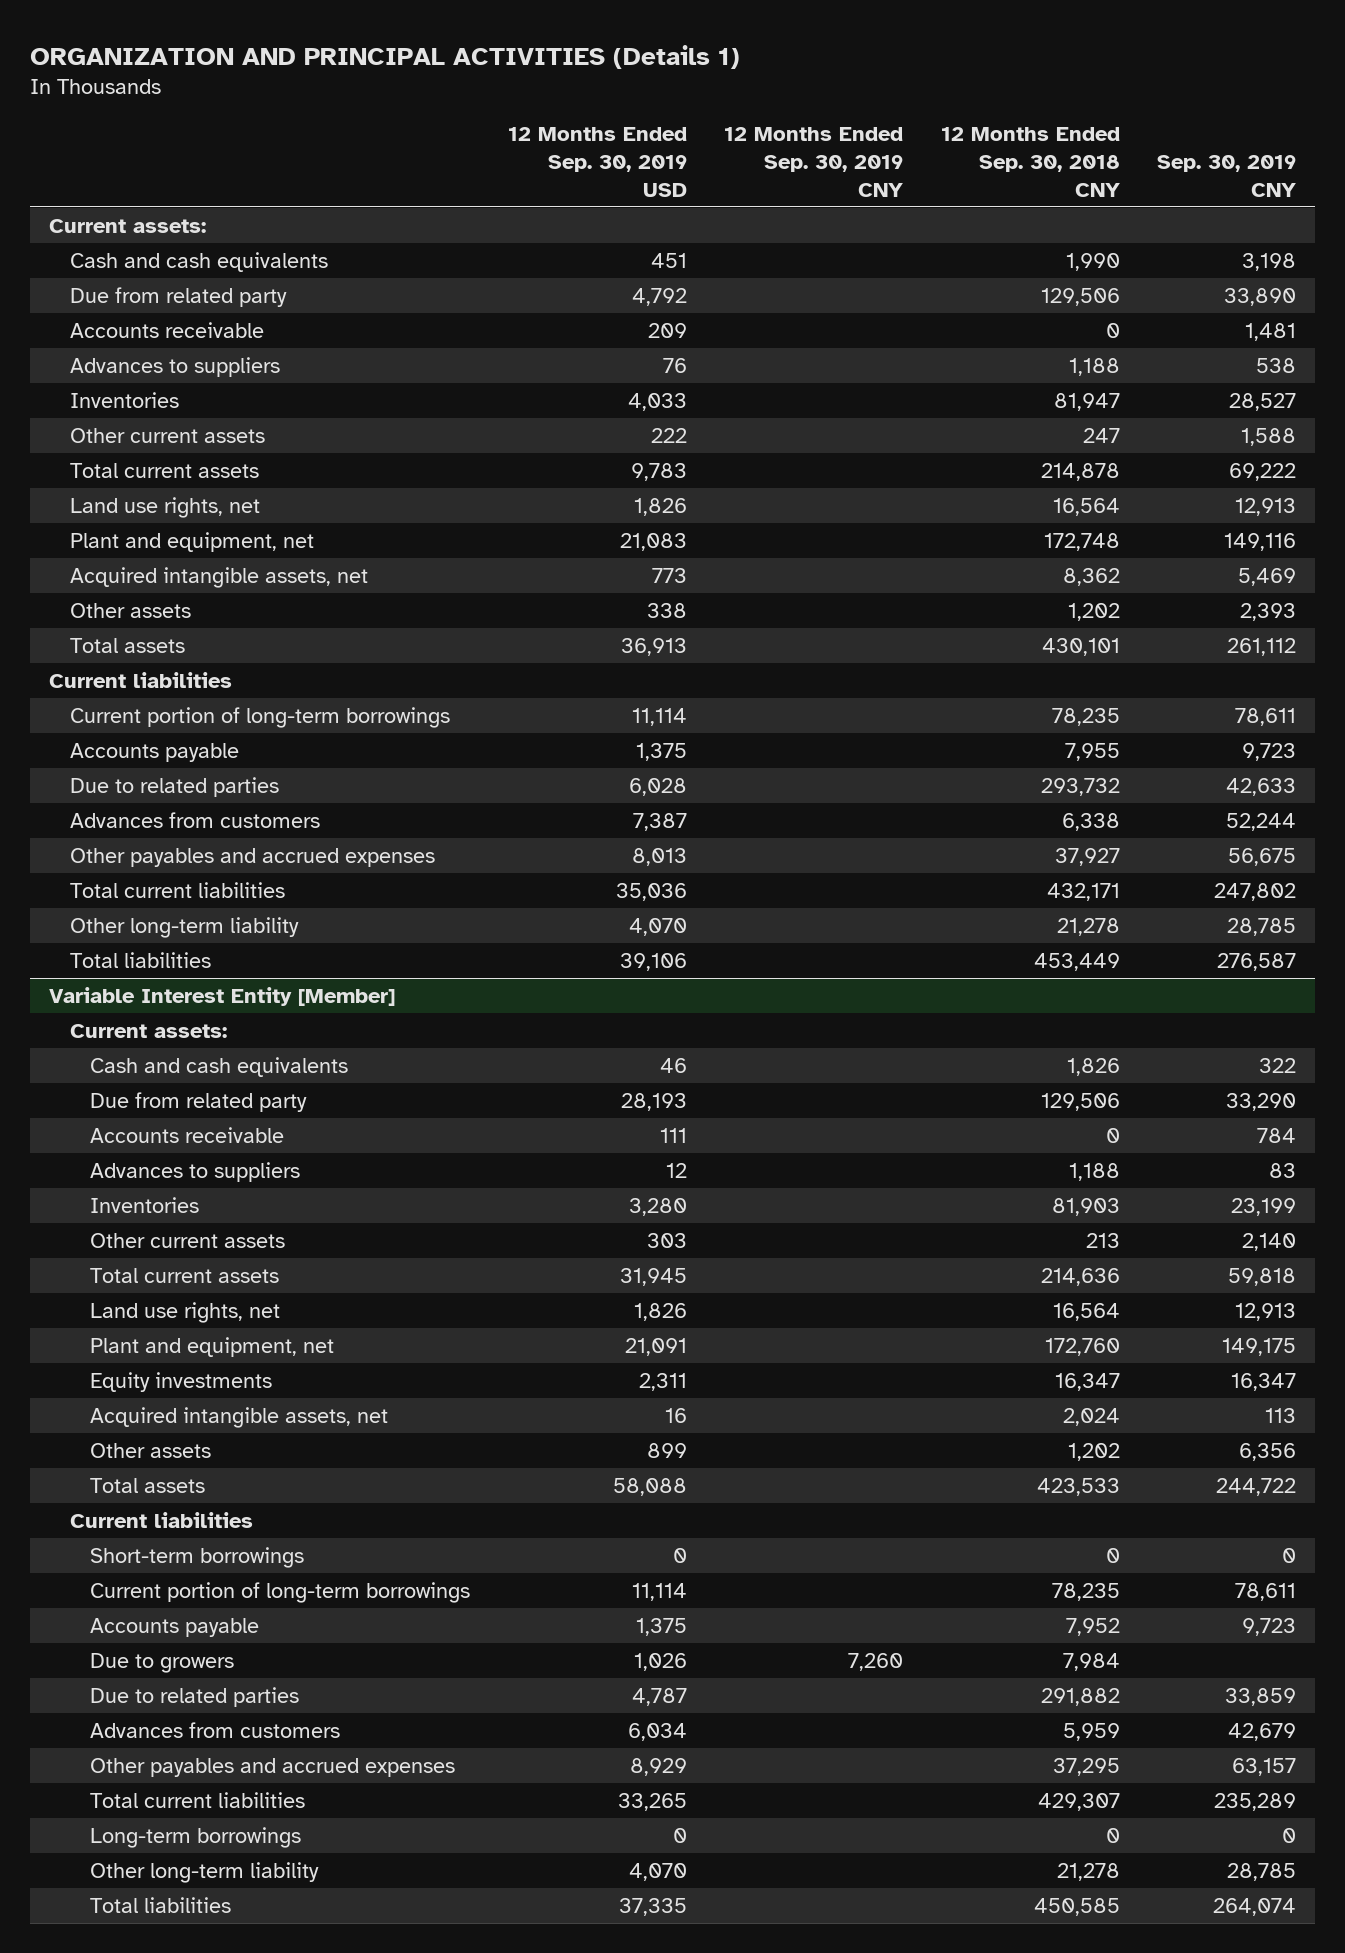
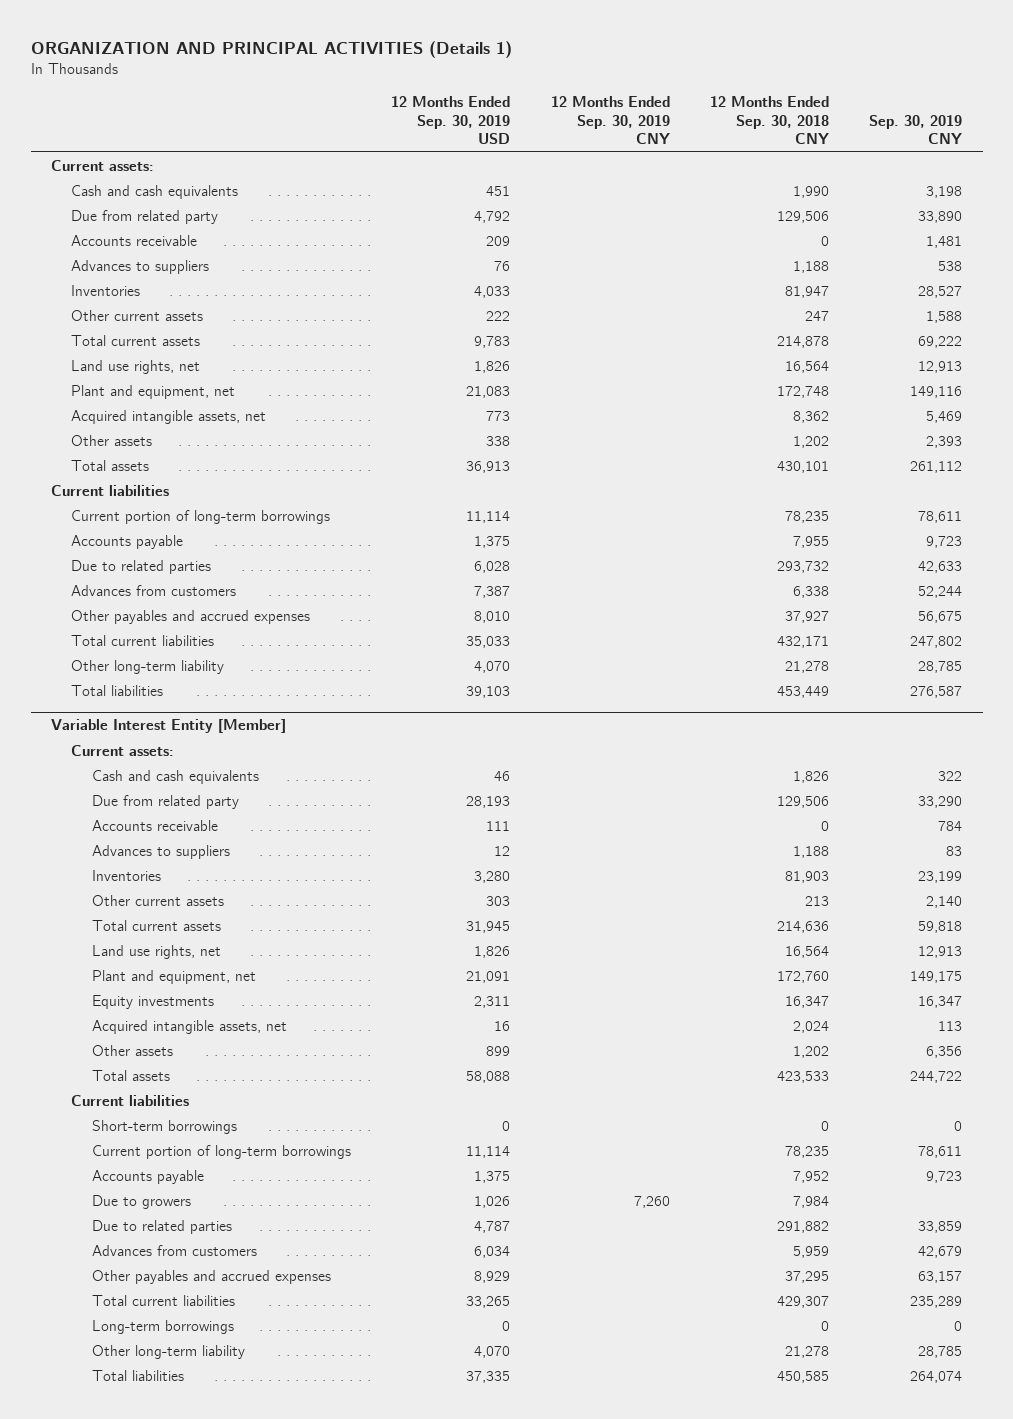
- Other payables and accrued expenses | 8,013 | | 37,927 | 56,675
- Total current liabilities | 35,036 | | 432,171 | 247,802
+ Other payables and accrued expenses | 8,010 | | 37,927 | 56,675
+ Total current liabilities | 35,033 | | 432,171 | 247,802
- Total liabilities | 39,106 | | 453,449 | 276,587
+ Total liabilities | 39,103 | | 453,449 | 276,587

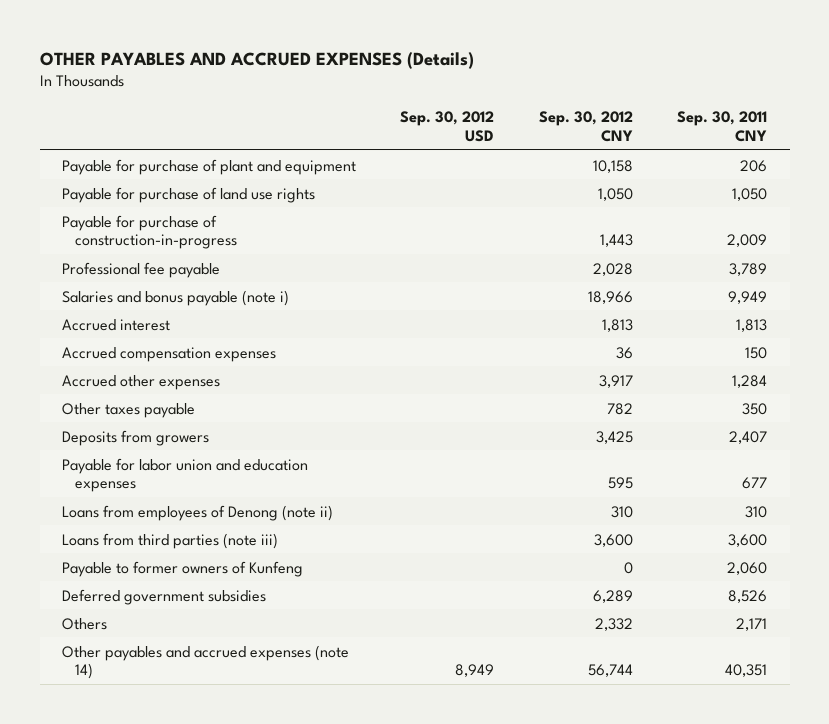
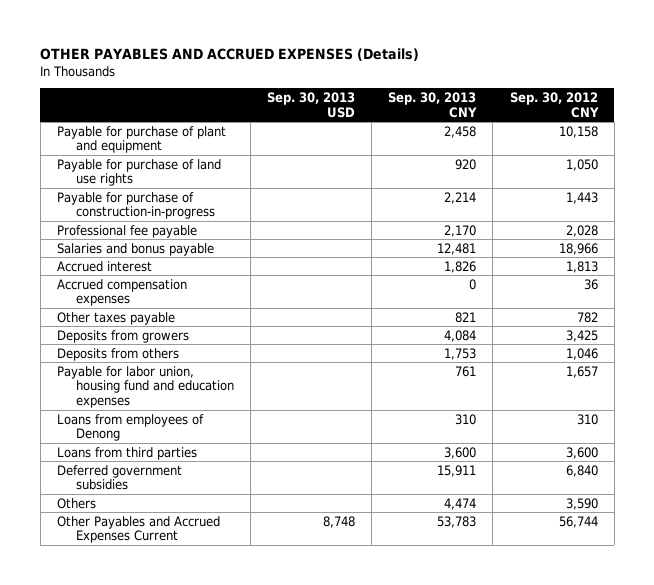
- | Sep. 30, 2012 USD | Sep. 30, 2012 CNY | Sep. 30, 2011 CNY
+ | Sep. 30, 2013 USD | Sep. 30, 2013 CNY | Sep. 30, 2012 CNY
- Salaries and bonus payable (note i) | | 18,966 | 9,949
+ Salaries and bonus payable | | 12,481 | 18,966
- Accrued other expenses | | 3,917 | 1,284
- Payable for labor union and education expenses | | 595 | 677
- Loans from employees of Denong (note ii) | | 310 | 310
- Loans from third parties (note iii) | | 3,600 | 3,600
- Payable to former owners of Kunfeng | | 0 | 2,060
- Deferred government subsidies | | 6,289 | 8,526
- Others | | 2,332 | 2,171
- Other payables and accrued expenses (note 14) | 8,949 | 56,744 | 40,351
+ Deposits from others | | 1,753 | 1,046
+ Payable for labor union, housing fund and education expenses | | 761 | 1,657
+ Loans from employees of Denong | | 310 | 310
+ Loans from third parties | | 3,600 | 3,600
+ Deferred government subsidies | | 15,911 | 6,840
+ Others | | 4,474 | 3,590
+ Other Payables and Accrued Expenses Current | 8,748 | 53,783 | 56,744

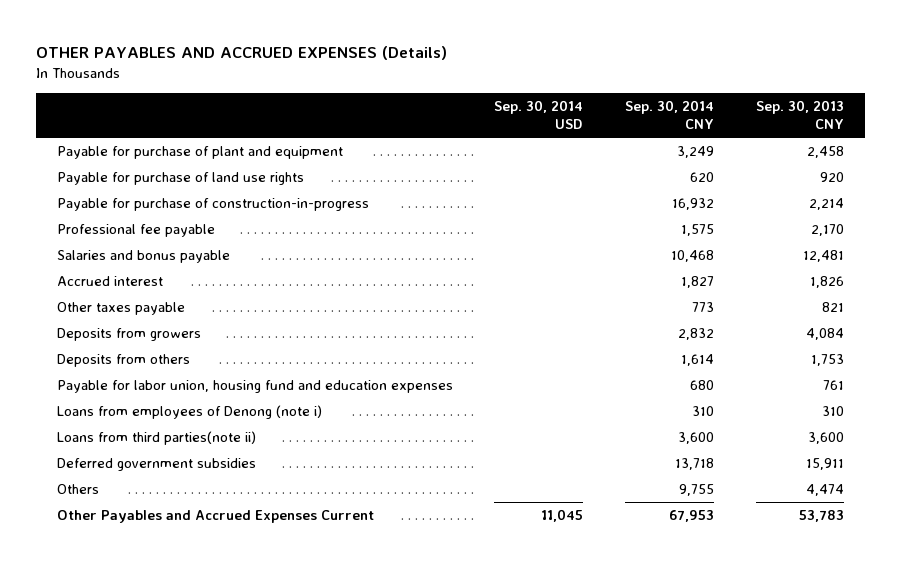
- | Sep. 30, 2013 USD | Sep. 30, 2013 CNY | Sep. 30, 2012 CNY
+ | Sep. 30, 2014 USD | Sep. 30, 2014 CNY | Sep. 30, 2013 CNY
- Accrued compensation expenses | | 0 | 36
- Loans from employees of Denong | | 310 | 310
- Loans from third parties | | 3,600 | 3,600
+ Loans from employees of Denong (note i) | | 310 | 310
+ Loans from third parties(note ii) | | 3,600 | 3,600

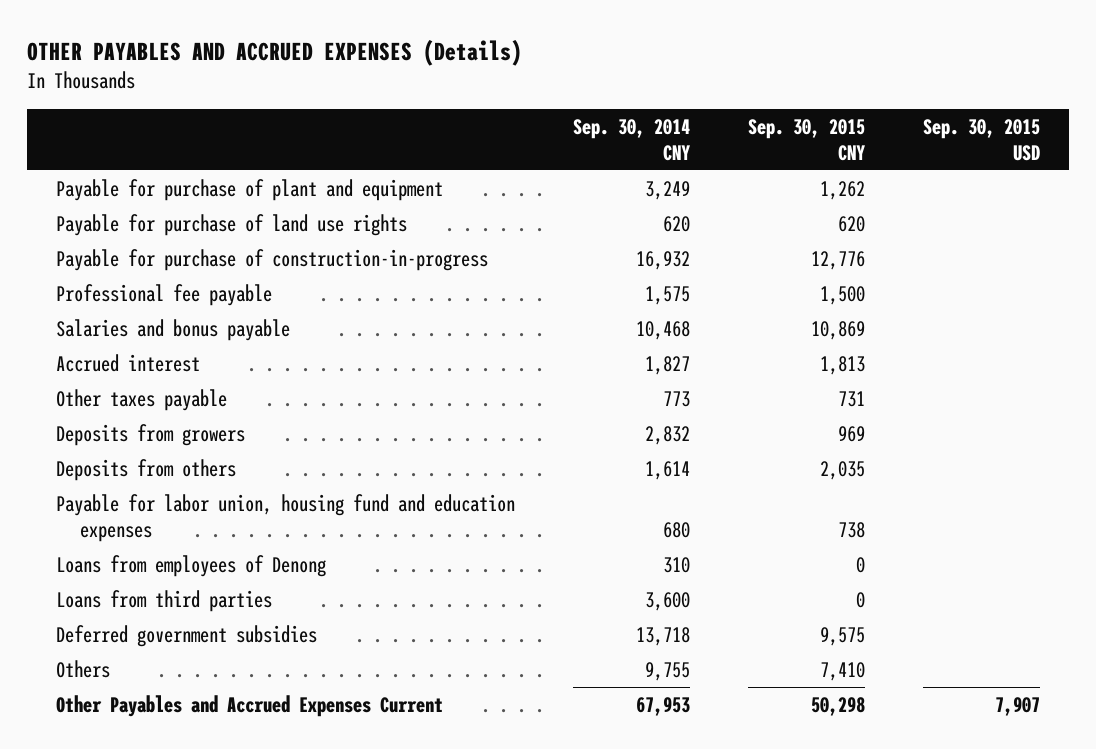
- | Sep. 30, 2014 USD | Sep. 30, 2014 CNY | Sep. 30, 2013 CNY
+ | Sep. 30, 2014 CNY | Sep. 30, 2015 CNY | Sep. 30, 2015 USD
- Loans from employees of Denong (note i) | | 310 | 310
- Loans from third parties(note ii) | | 3,600 | 3,600
+ Loans from employees of Denong | 310 | 0 |
+ Loans from third parties | 3,600 | 0 |

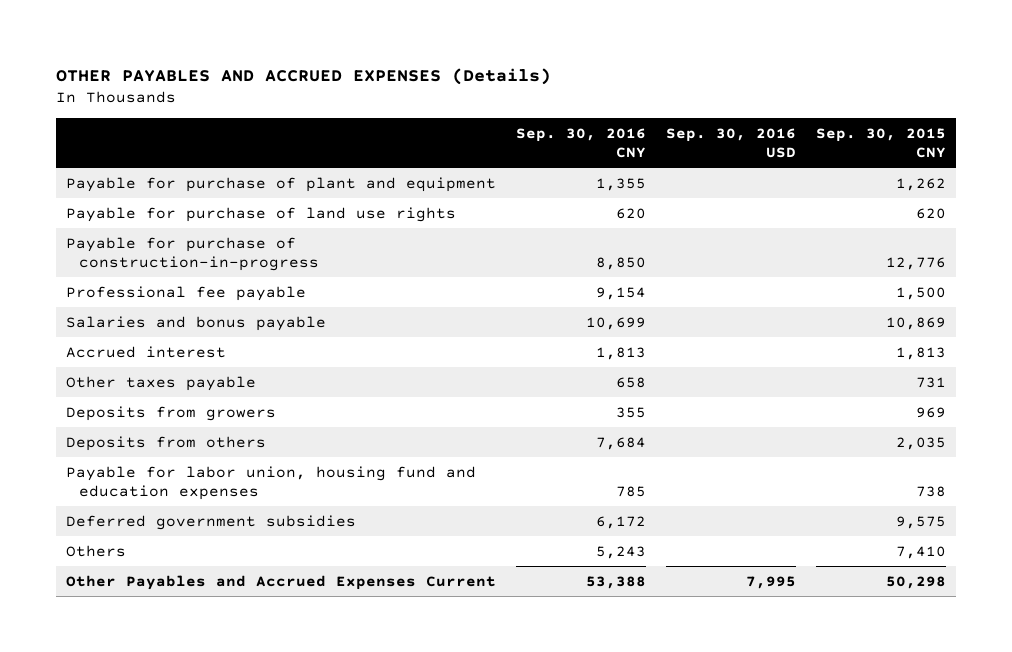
- | Sep. 30, 2014 CNY | Sep. 30, 2015 CNY | Sep. 30, 2015 USD
+ | Sep. 30, 2016 CNY | Sep. 30, 2016 USD | Sep. 30, 2015 CNY
- Loans from employees of Denong | 310 | 0 |
- Loans from third parties | 3,600 | 0 |

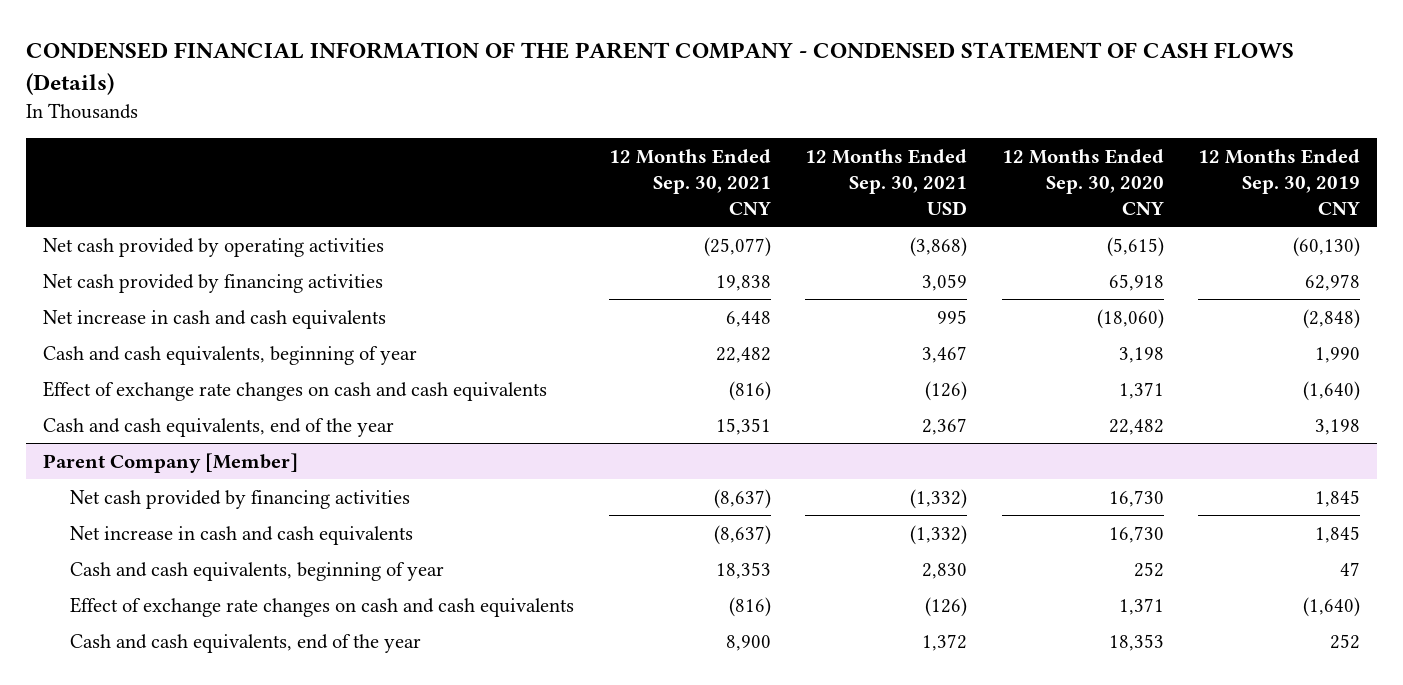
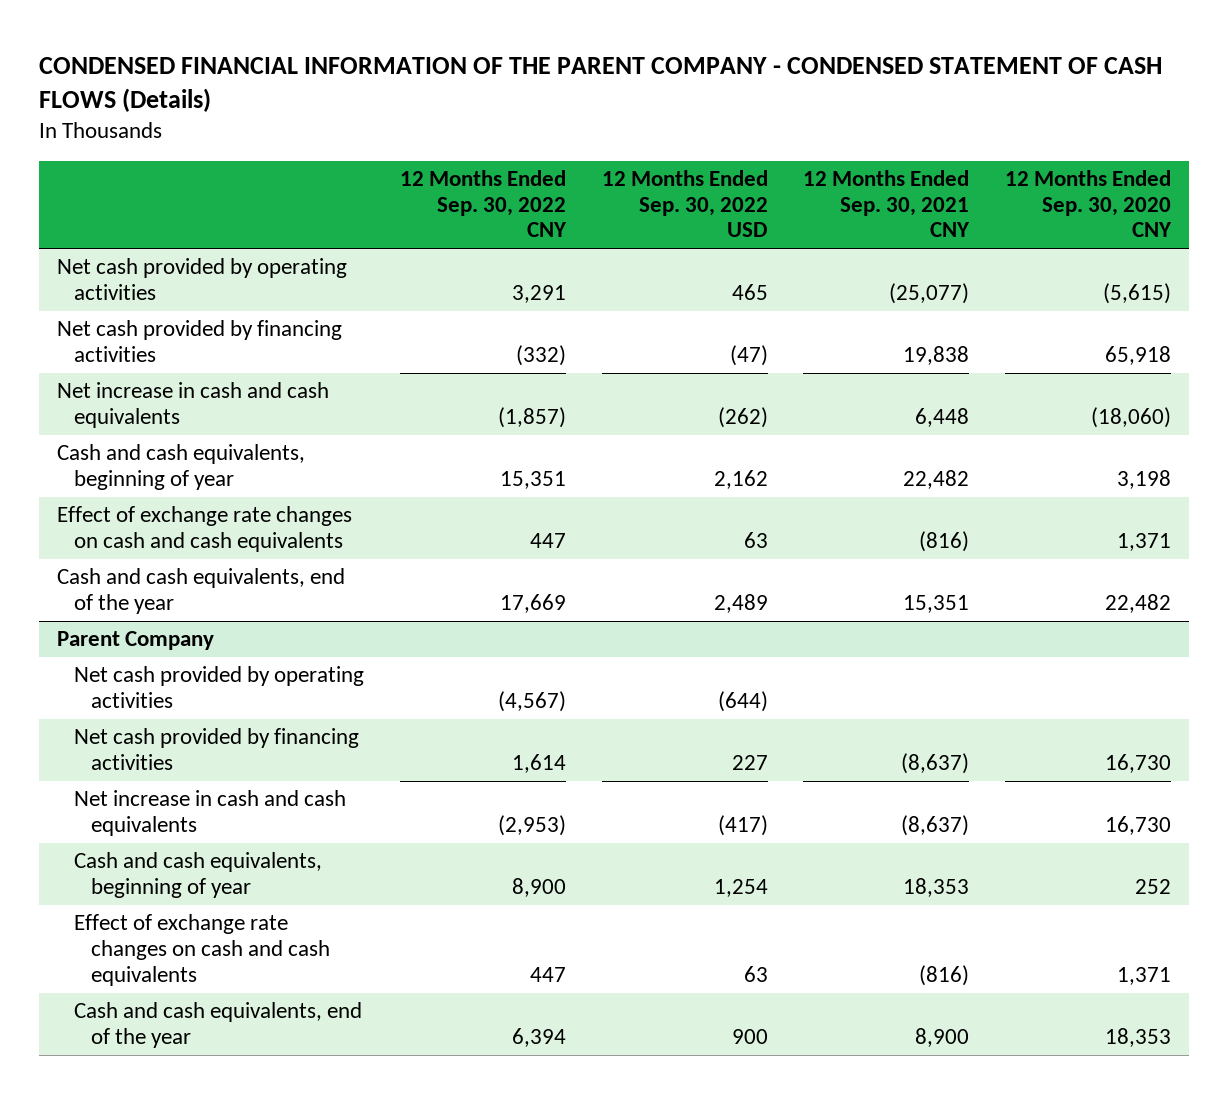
- | 12 Months Ended Sep. 30, 2021 CNY | 12 Months Ended Sep. 30, 2021 USD | 12 Months Ended Sep. 30, 2020 CNY | 12 Months Ended Sep. 30, 2019 CNY
+ | 12 Months Ended Sep. 30, 2022 CNY | 12 Months Ended Sep. 30, 2022 USD | 12 Months Ended Sep. 30, 2021 CNY | 12 Months Ended Sep. 30, 2020 CNY
- Parent Company [Member]
+ Parent Company
+ Net cash provided by operating activities | (4,567) | (644) | |

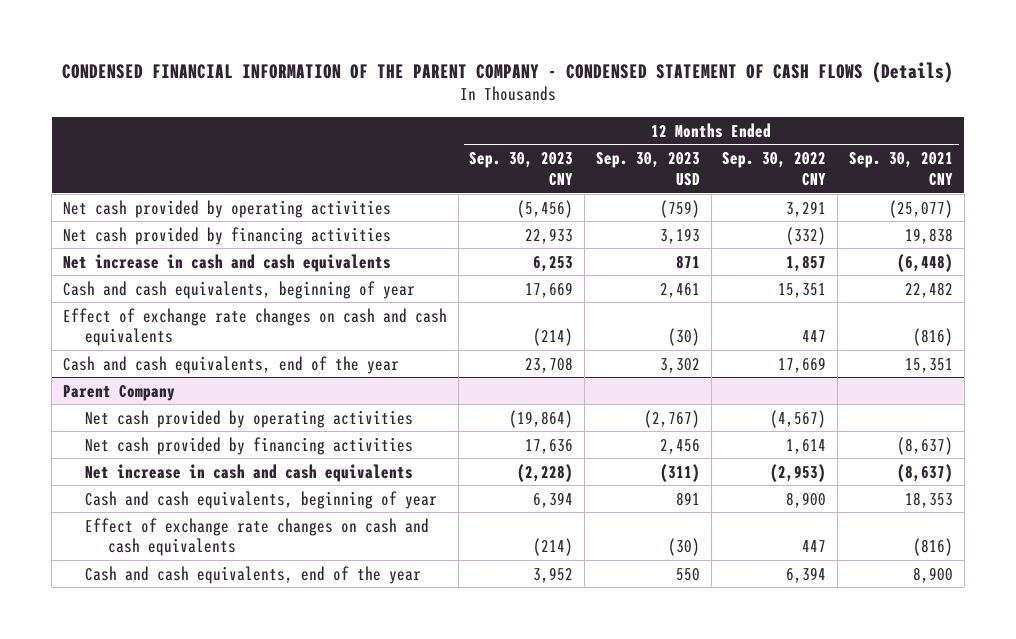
- | 12 Months Ended Sep. 30, 2022 CNY | 12 Months Ended Sep. 30, 2022 USD | 12 Months Ended Sep. 30, 2021 CNY | 12 Months Ended Sep. 30, 2020 CNY
+ | 12 Months Ended Sep. 30, 2023 CNY | 12 Months Ended Sep. 30, 2023 USD | 12 Months Ended Sep. 30, 2022 CNY | 12 Months Ended Sep. 30, 2021 CNY
- Net increase in cash and cash equivalents | (1,857) | (262) | 6,448 | (18,060)
+ Net increase in cash and cash equivalents | 6,253 | 871 | 1,857 | (6,448)

